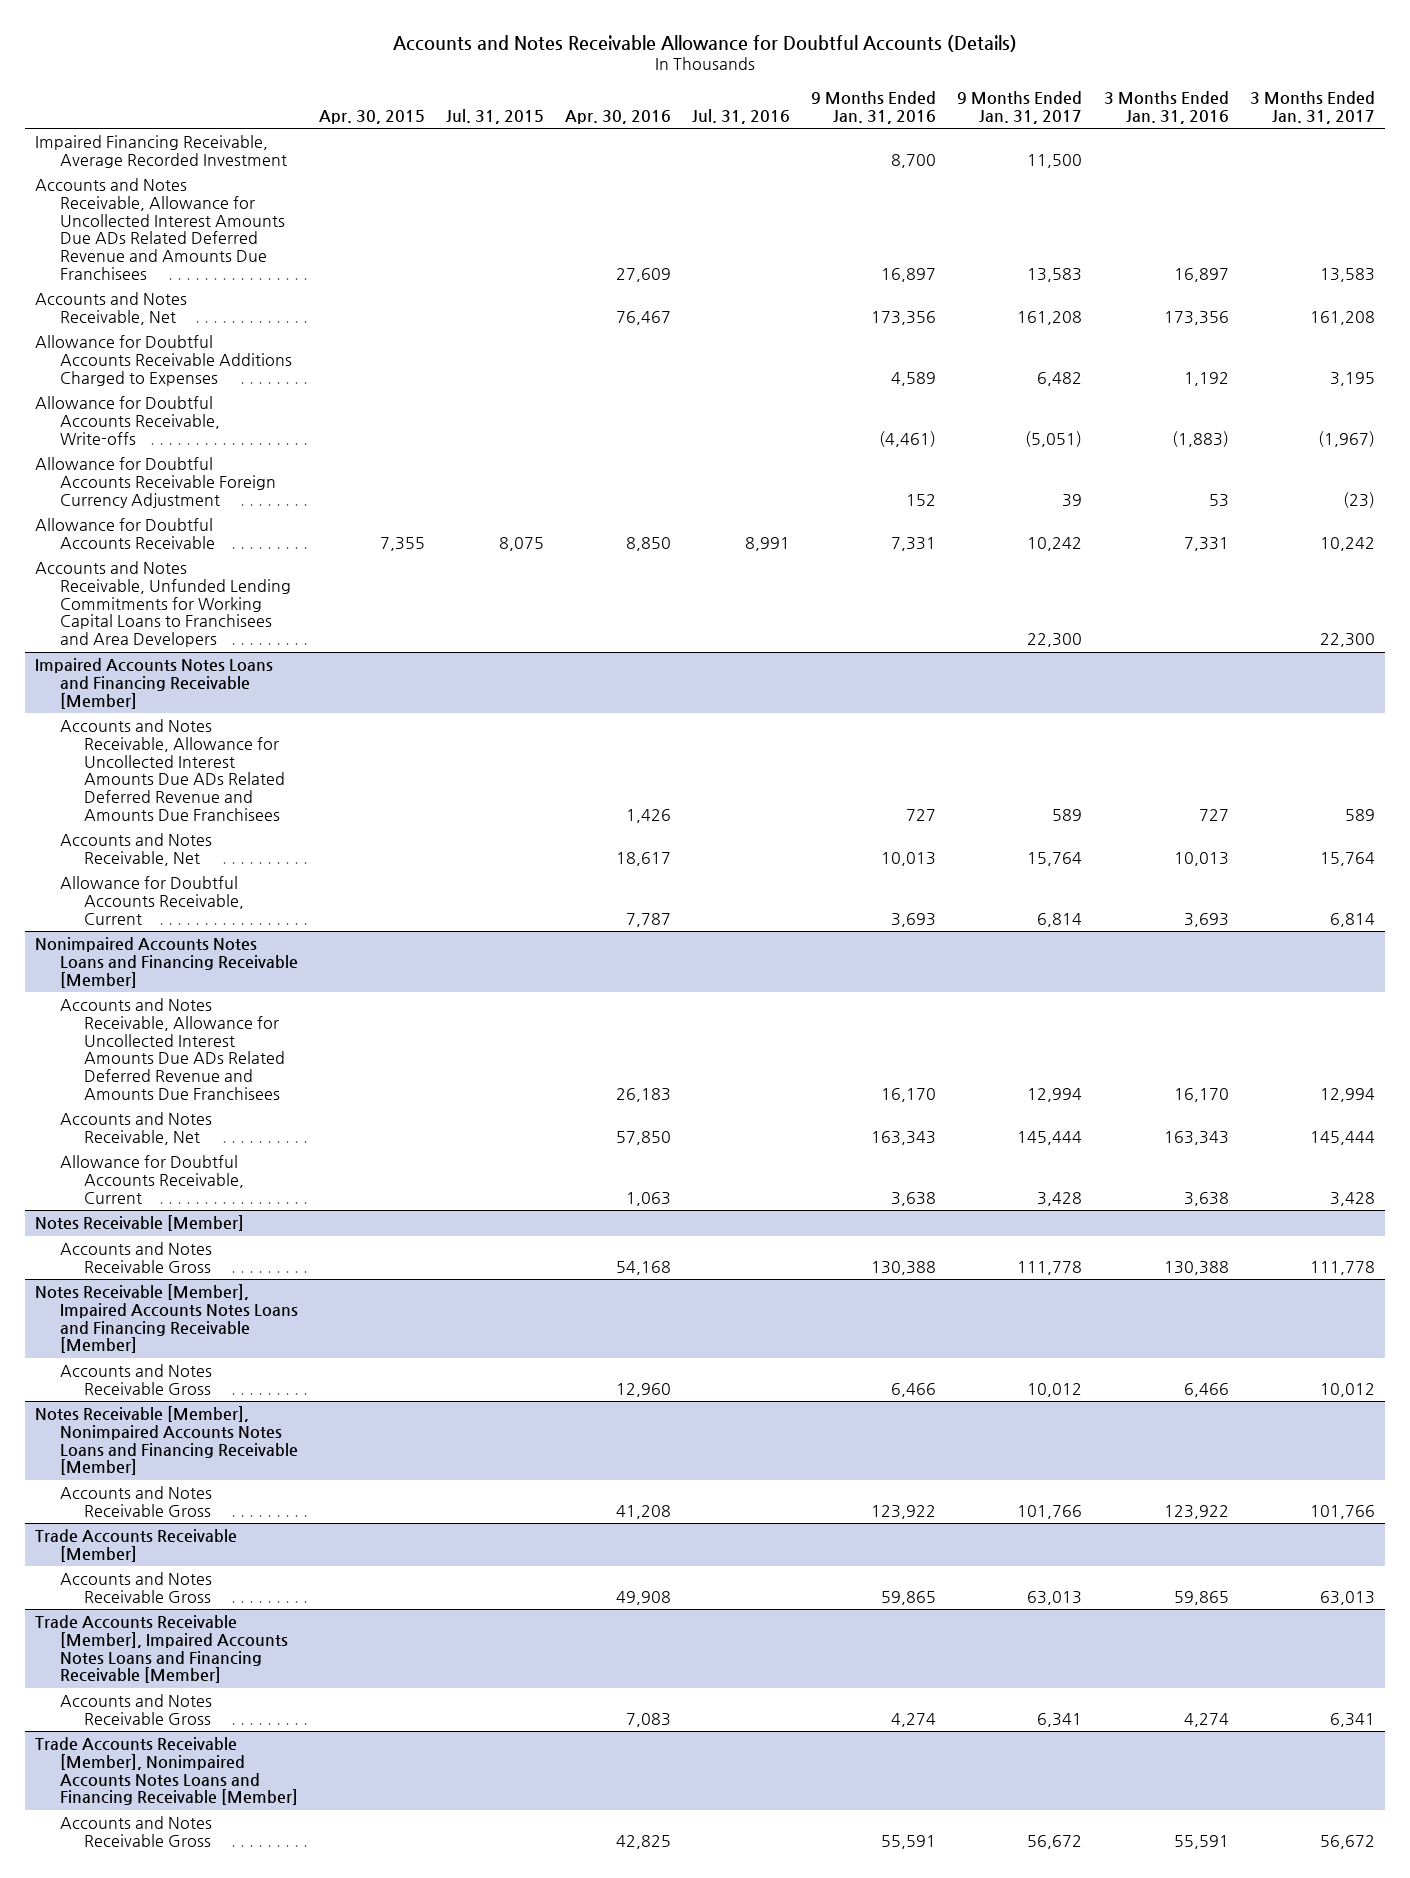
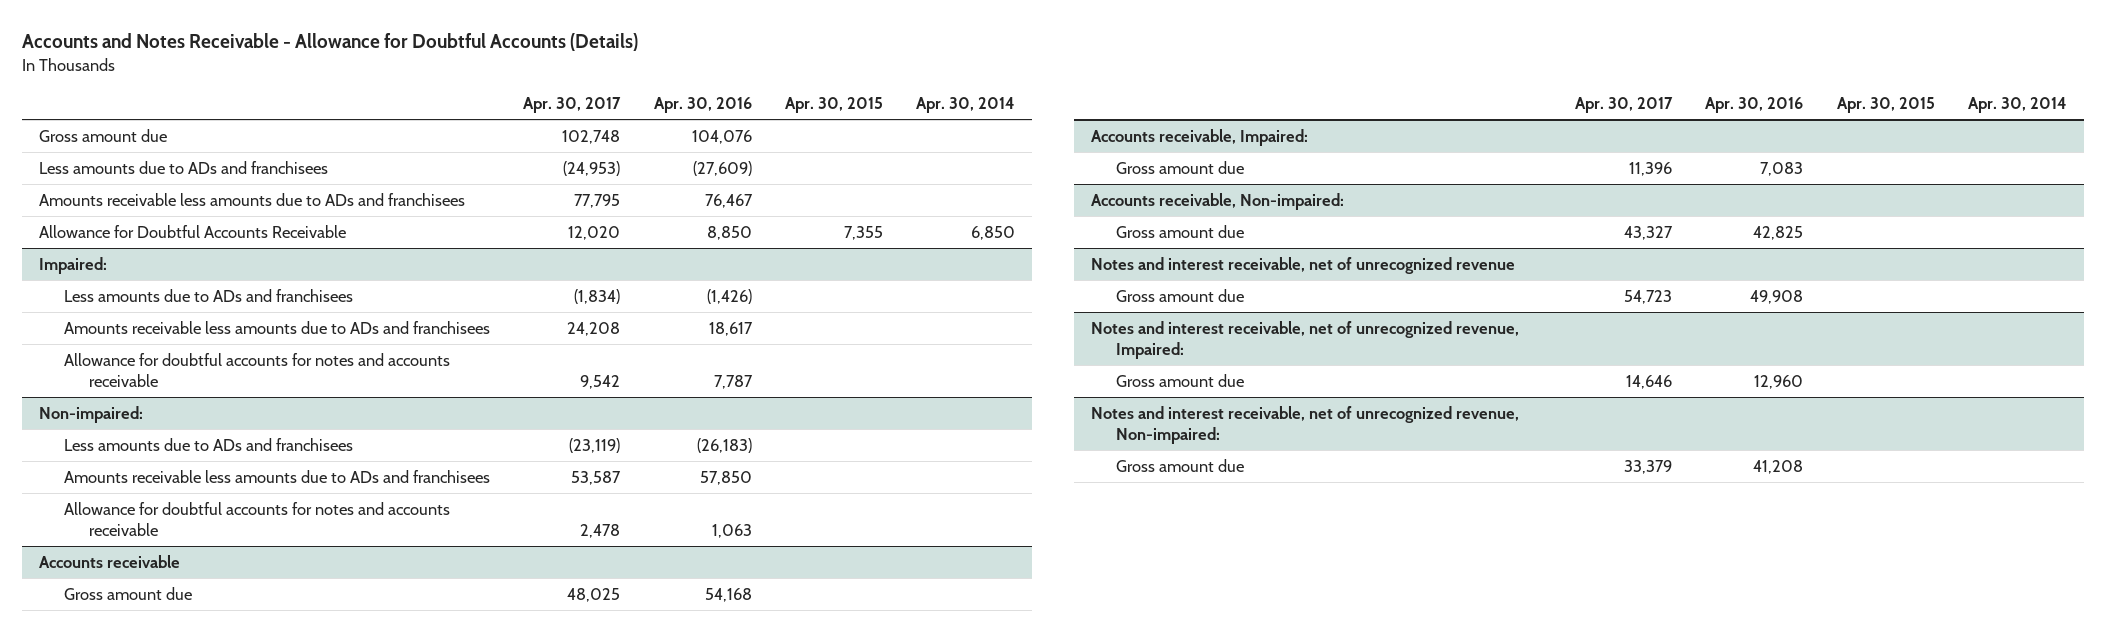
- Accounts and Notes Receivable Allowance for Doubtful Accounts (Details)
+ Accounts and Notes Receivable - Allowance for Doubtful Accounts (Details)
- | Apr. 30, 2015 | Jul. 31, 2015 | Apr. 30, 2016 | Jul. 31, 2016 | 9 Months Ended Jan. 31, 2016 | 9 Months Ended Jan. 31, 2017 | 3 Months Ended Jan. 31, 2016 | 3 Months Ended Jan. 31, 2017
+ | Apr. 30, 2017 | Apr. 30, 2016 | Apr. 30, 2015 | Apr. 30, 2014
- Impaired Financing Receivable, Average Recorded Investment | | | | | 8,700 | 11,500 | |
- Accounts and Notes Receivable, Allowance for Uncollected Interest Amounts Due ADs Related Deferred Revenue and Amounts Due Franchisees | | | 27,609 | | 16,897 | 13,583 | 16,897 | 13,583
- Accounts and Notes Receivable, Net | | | 76,467 | | 173,356 | 161,208 | 173,356 | 161,208
- Allowance for Doubtful Accounts Receivable Additions Charged to Expenses | | | | | 4,589 | 6,482 | 1,192 | 3,195
- Allowance for Doubtful Accounts Receivable, Write-offs | | | | | (4,461) | (5,051) | (1,883) | (1,967)
- Allowance for Doubtful Accounts Receivable Foreign Currency Adjustment | | | | | 152 | 39 | 53 | (23)
+ Gross amount due | 102,748 | 104,076 | |
+ Less amounts due to ADs and franchisees | (24,953) | (27,609) | |
+ Amounts receivable less amounts due to ADs and franchisees | 77,795 | 76,467 | |
- Accounts and Notes Receivable, Unfunded Lending Commitments for Working Capital Loans to Franchisees and Area Developers | | | | | | 22,300 | | 22,300
- Impaired Accounts Notes Loans and Financing Receivable [Member]
- Accounts and Notes Receivable, Allowance for Uncollected Interest Amounts Due ADs Related Deferred Revenue and Amounts Due Franchisees | | | 1,426 | | 727 | 589 | 727 | 589
- Accounts and Notes Receivable, Net | | | 18,617 | | 10,013 | 15,764 | 10,013 | 15,764
- Allowance for Doubtful Accounts Receivable, Current | | | 7,787 | | 3,693 | 6,814 | 3,693 | 6,814
- Nonimpaired Accounts Notes Loans and Financing Receivable [Member]
- Accounts and Notes Receivable, Allowance for Uncollected Interest Amounts Due ADs Related Deferred Revenue and Amounts Due Franchisees | | | 26,183 | | 16,170 | 12,994 | 16,170 | 12,994
- Accounts and Notes Receivable, Net | | | 57,850 | | 163,343 | 145,444 | 163,343 | 145,444
- Allowance for Doubtful Accounts Receivable, Current | | | 1,063 | | 3,638 | 3,428 | 3,638 | 3,428
- Notes Receivable [Member]
- Accounts and Notes Receivable Gross | | | 54,168 | | 130,388 | 111,778 | 130,388 | 111,778
- Notes Receivable [Member], Impaired Accounts Notes Loans and Financing Receivable [Member]
- Accounts and Notes Receivable Gross | | | 12,960 | | 6,466 | 10,012 | 6,466 | 10,012
- Notes Receivable [Member], Nonimpaired Accounts Notes Loans and Financing Receivable [Member]
- Accounts and Notes Receivable Gross | | | 41,208 | | 123,922 | 101,766 | 123,922 | 101,766
- Trade Accounts Receivable [Member]
- Accounts and Notes Receivable Gross | | | 49,908 | | 59,865 | 63,013 | 59,865 | 63,013
- Trade Accounts Receivable [Member], Impaired Accounts Notes Loans and Financing Receivable [Member]
- Accounts and Notes Receivable Gross | | | 7,083 | | 4,274 | 6,341 | 4,274 | 6,341
- Trade Accounts Receivable [Member], Nonimpaired Accounts Notes Loans and Financing Receivable [Member]
- Accounts and Notes Receivable Gross | | | 42,825 | | 55,591 | 56,672 | 55,591 | 56,672
+ Impaired:
+ Less amounts due to ADs and franchisees | (1,834) | (1,426) | |
+ Amounts receivable less amounts due to ADs and franchisees | 24,208 | 18,617 | |
+ Allowance for doubtful accounts for notes and accounts receivable | 9,542 | 7,787 | |
+ Non-impaired:
+ Less amounts due to ADs and franchisees | (23,119) | (26,183) | |
+ Amounts receivable less amounts due to ADs and franchisees | 53,587 | 57,850 | |
+ Allowance for doubtful accounts for notes and accounts receivable | 2,478 | 1,063 | |
+ Accounts receivable
+ Gross amount due | 48,025 | 54,168 | |
+ Accounts receivable, Impaired:
+ Gross amount due | 11,396 | 7,083 | |
+ Accounts receivable, Non-impaired:
+ Gross amount due | 43,327 | 42,825 | |
+ Notes and interest receivable, net of unrecognized revenue
+ Gross amount due | 54,723 | 49,908 | |
+ Notes and interest receivable, net of unrecognized revenue, Impaired:
+ Gross amount due | 14,646 | 12,960 | |
+ Notes and interest receivable, net of unrecognized revenue, Non-impaired:
+ Gross amount due | 33,379 | 41,208 | |

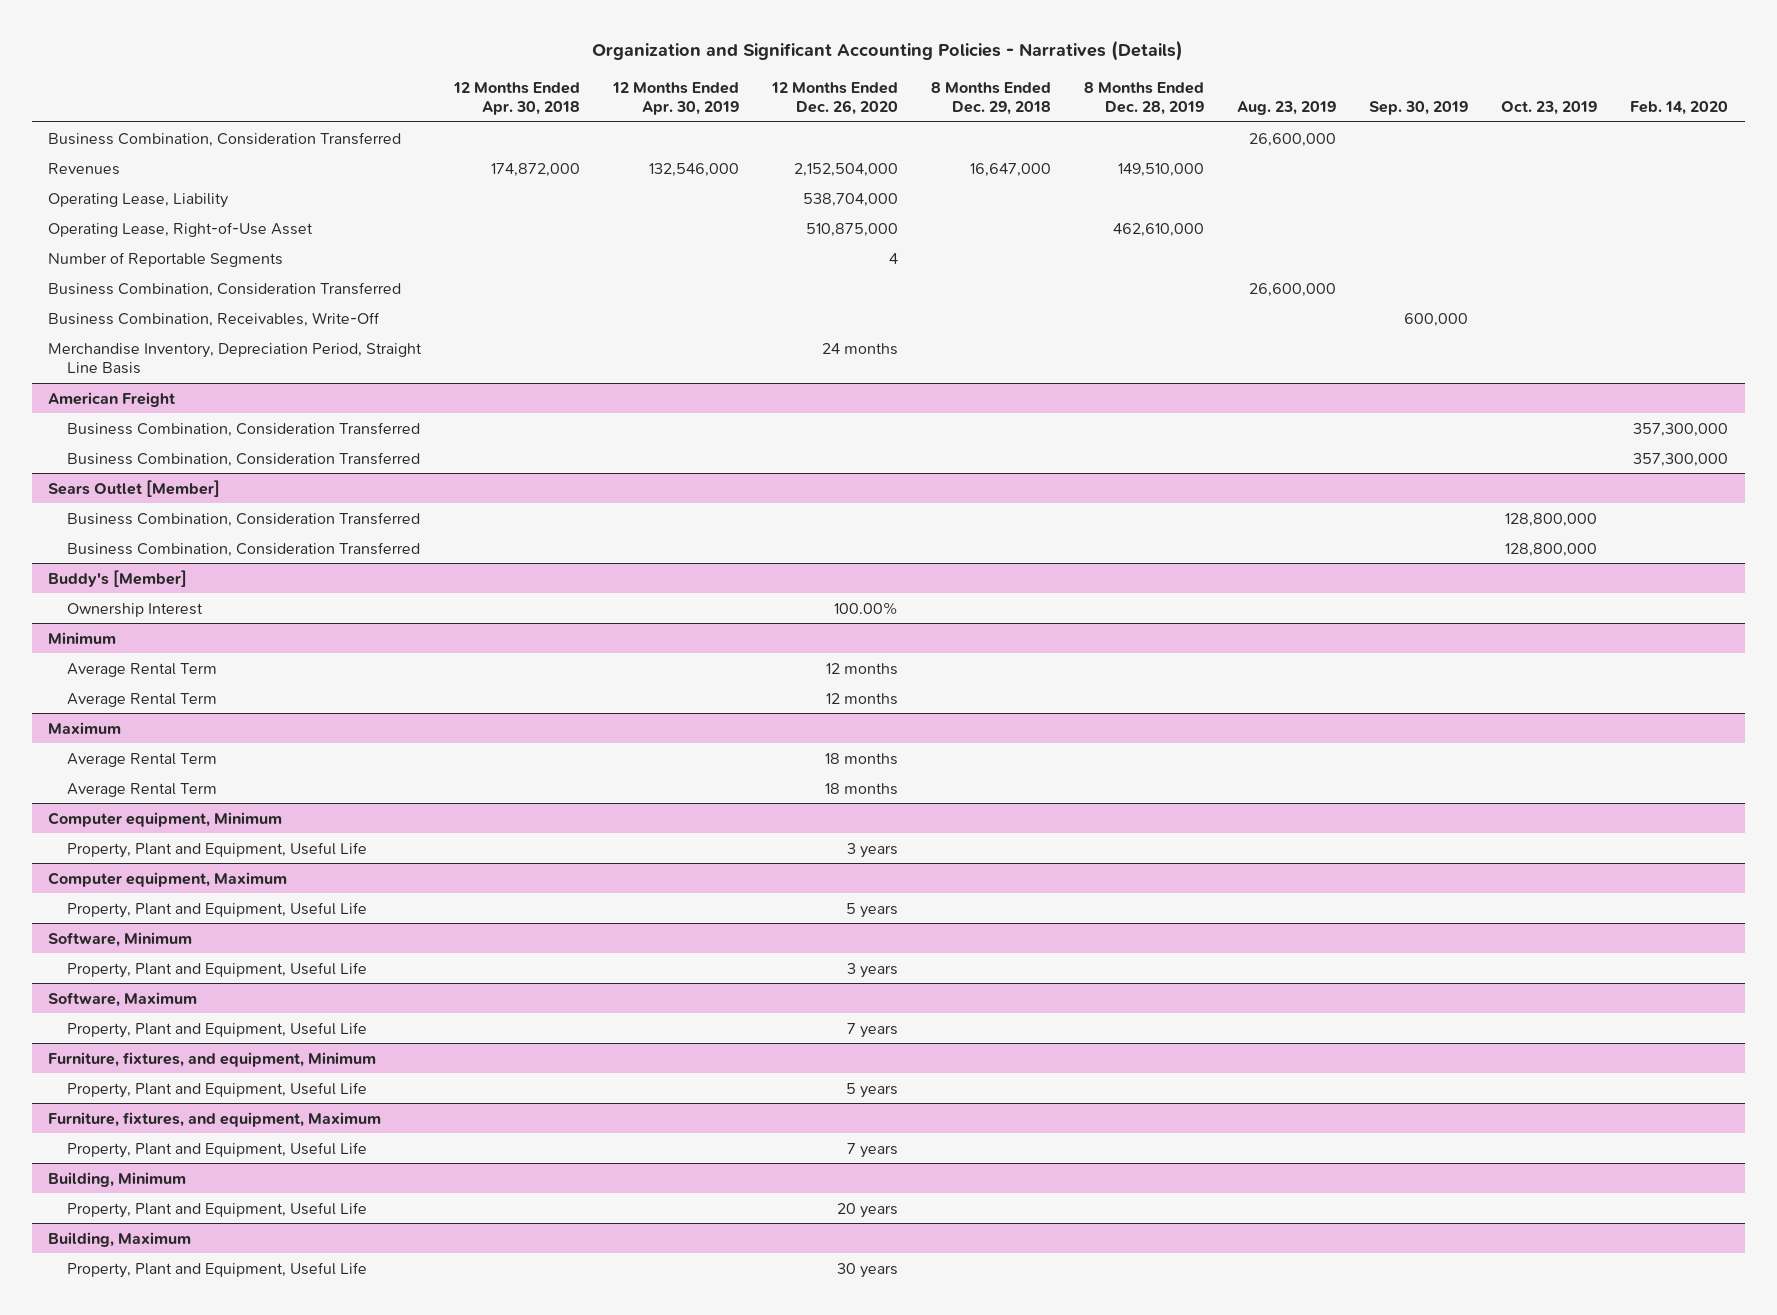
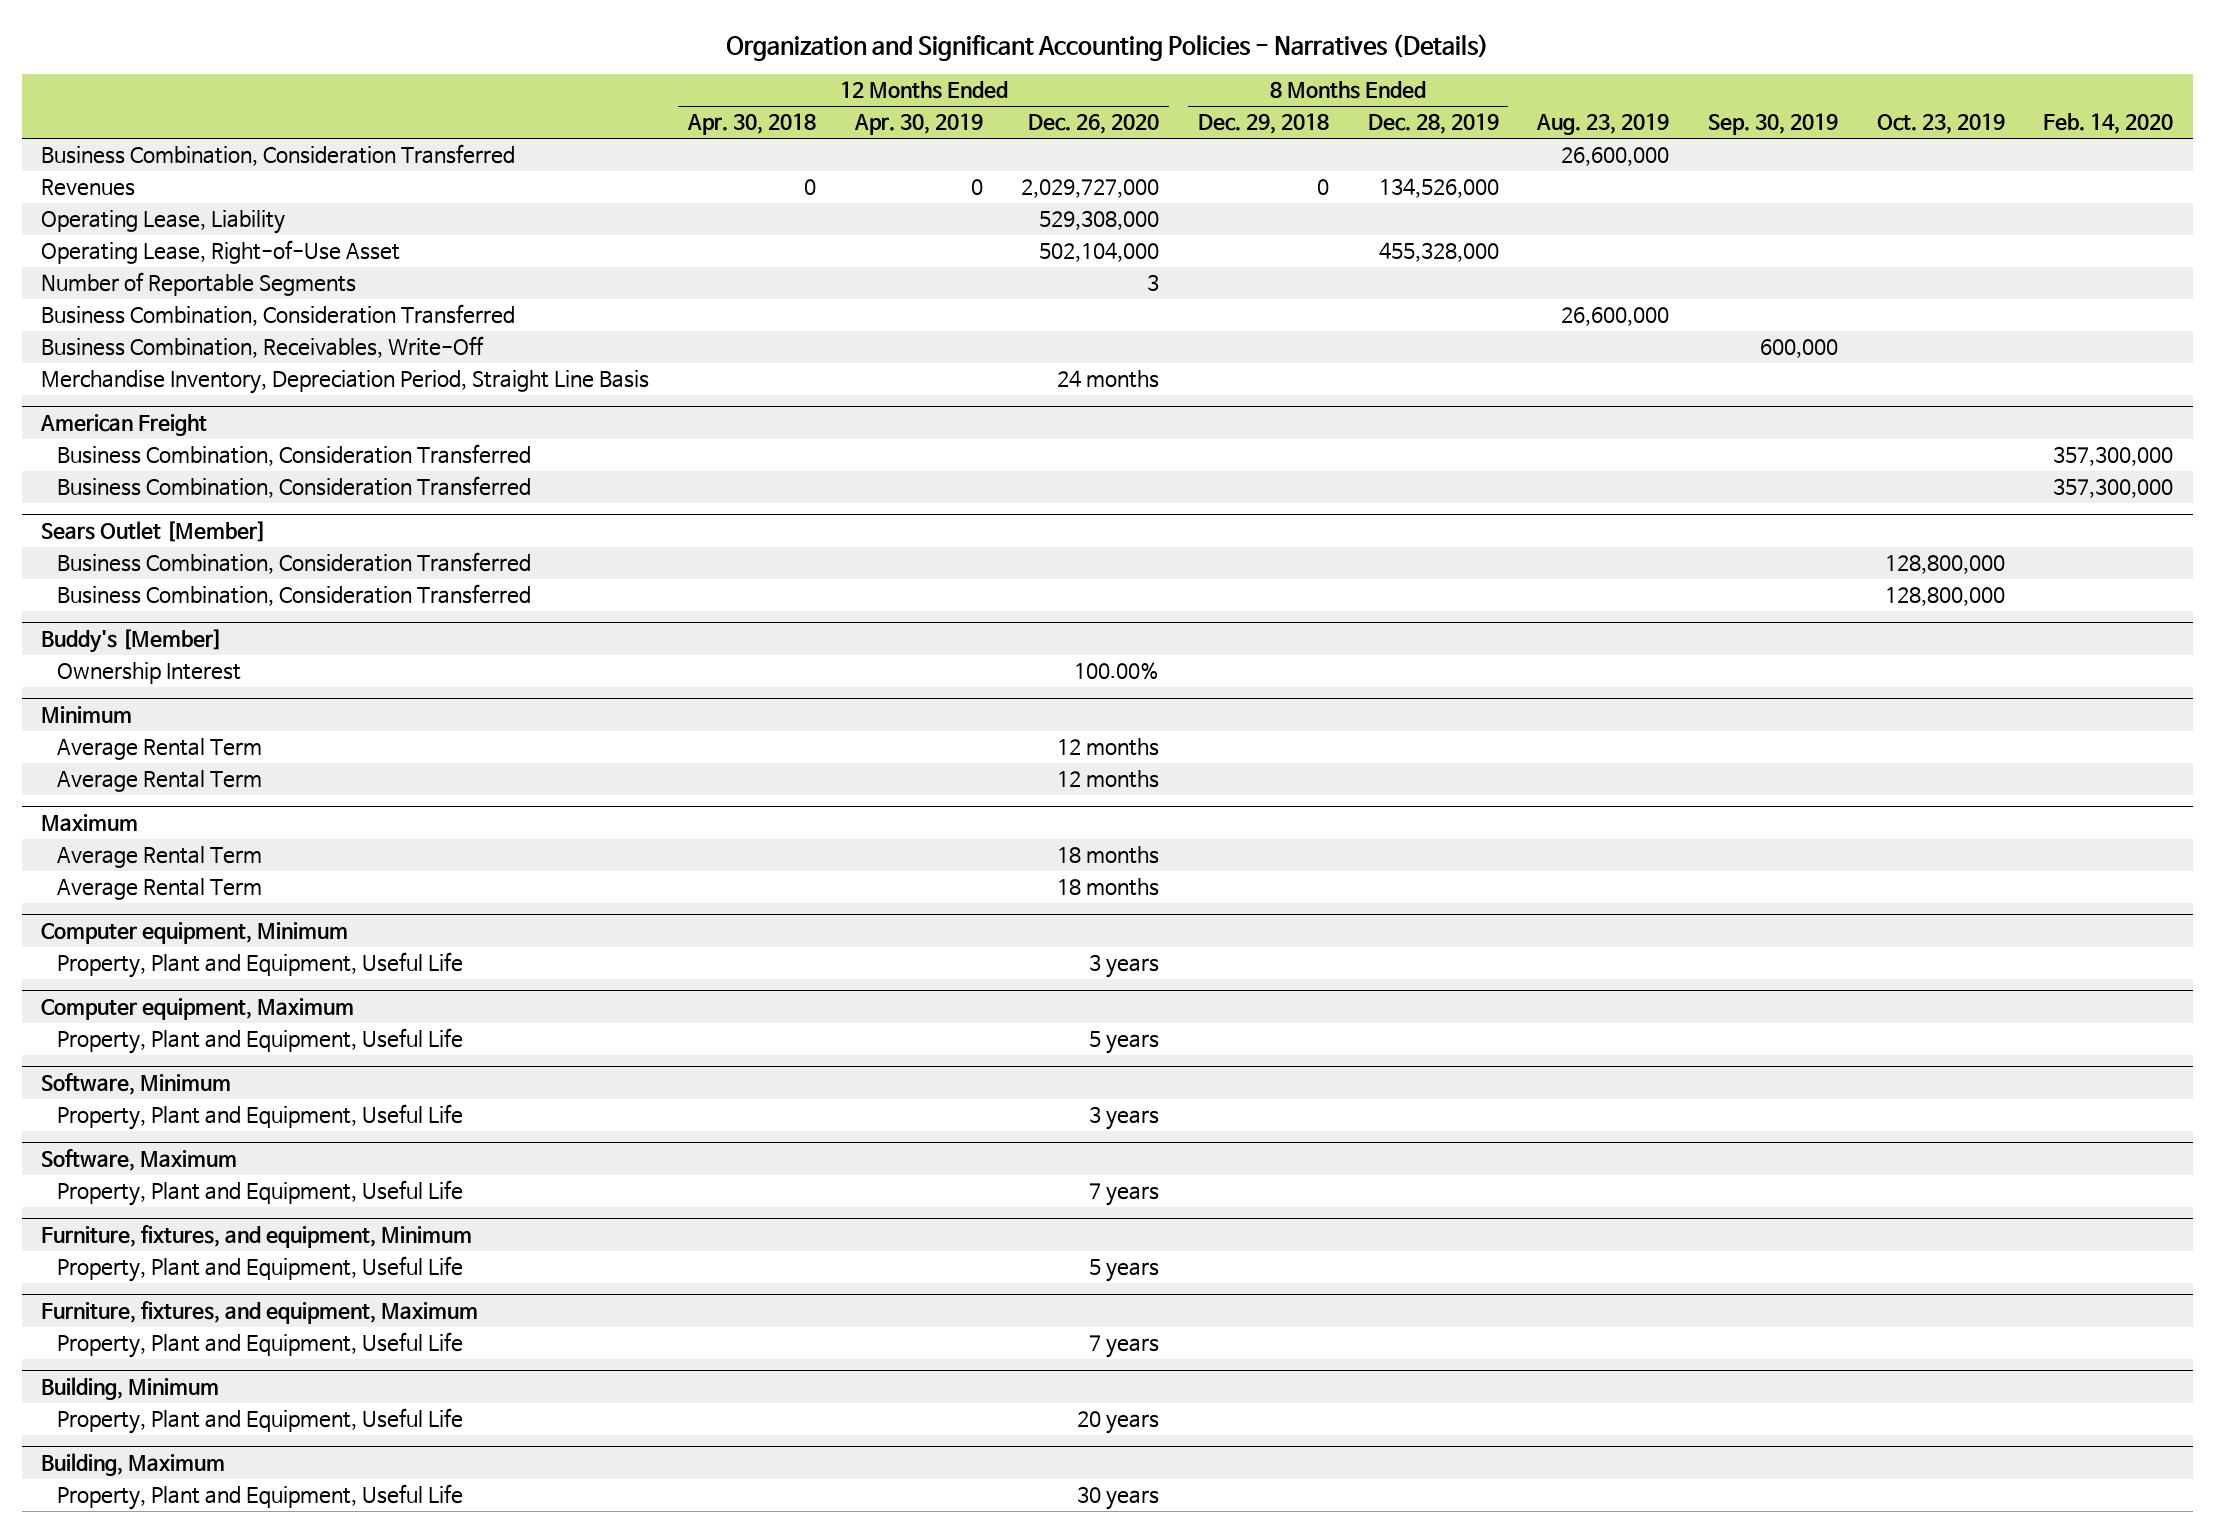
- Revenues | 174,872,000 | 132,546,000 | 2,152,504,000 | 16,647,000 | 149,510,000 | | | |
- Operating Lease, Liability | | | 538,704,000 | | | | | |
- Operating Lease, Right-of-Use Asset | | | 510,875,000 | | 462,610,000 | | | |
- Number of Reportable Segments | | | 4 | | | | | |
+ Revenues | 0 | 0 | 2,029,727,000 | 0 | 134,526,000 | | | |
+ Operating Lease, Liability | | | 529,308,000 | | | | | |
+ Operating Lease, Right-of-Use Asset | | | 502,104,000 | | 455,328,000 | | | |
+ Number of Reportable Segments | | | 3 | | | | | |

